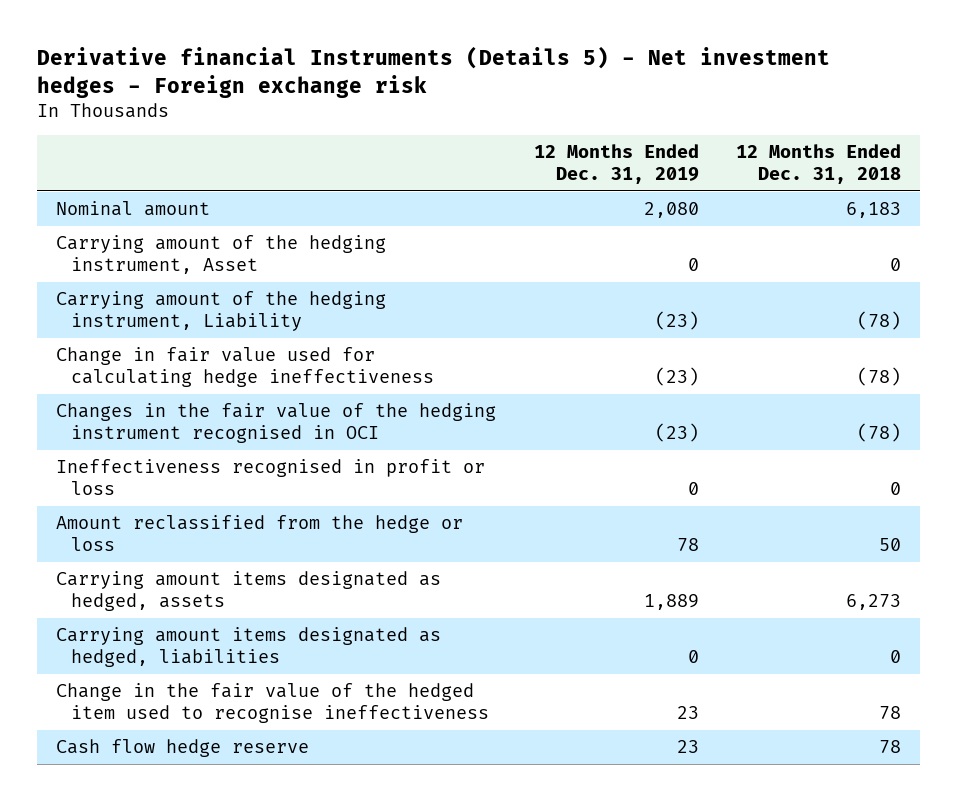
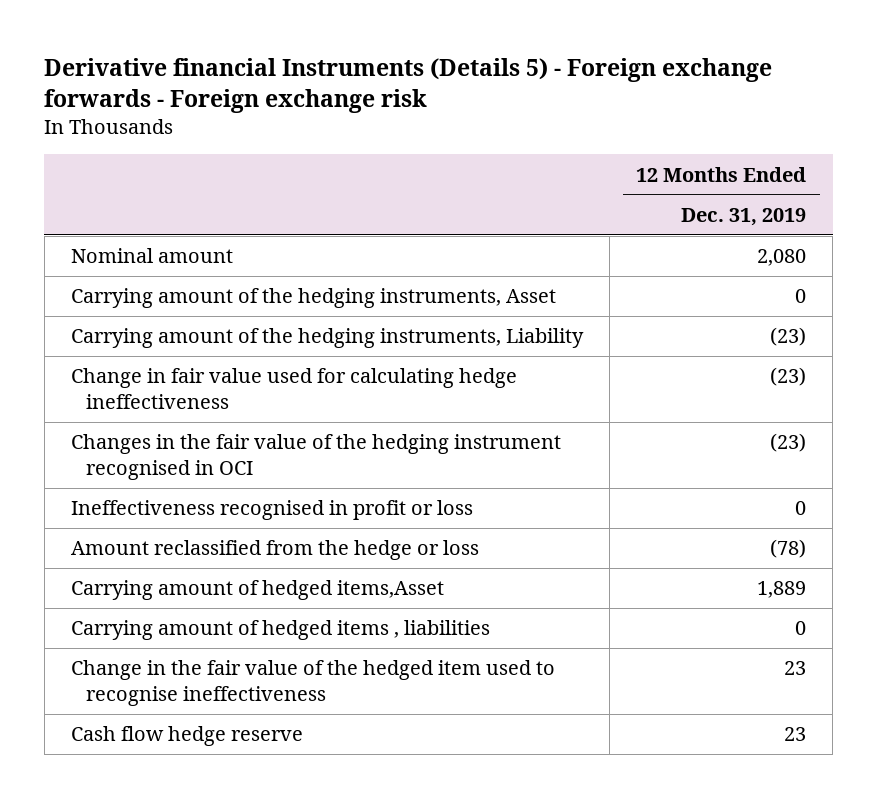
- Derivative financial Instruments (Details 5) - Net investment hedges - Foreign exchange risk
+ Derivative financial Instruments (Details 5) - Foreign exchange forwards - Foreign exchange risk
- | 12 Months Ended Dec. 31, 2019 | 12 Months Ended Dec. 31, 2018
+ | 12 Months Ended Dec. 31, 2019
- Carrying amount of the hedging instrument, Asset | 0 | 0
- Carrying amount of the hedging instrument, Liability | (23) | (78)
+ Carrying amount of the hedging instruments, Asset | 0
+ Carrying amount of the hedging instruments, Liability | (23)
- Amount reclassified from the hedge or loss | 78 | 50
- Carrying amount items designated as hedged, assets | 1,889 | 6,273
- Carrying amount items designated as hedged, liabilities | 0 | 0
+ Amount reclassified from the hedge or loss | (78)
+ Carrying amount of hedged items,Asset | 1,889
+ Carrying amount of hedged items , liabilities | 0

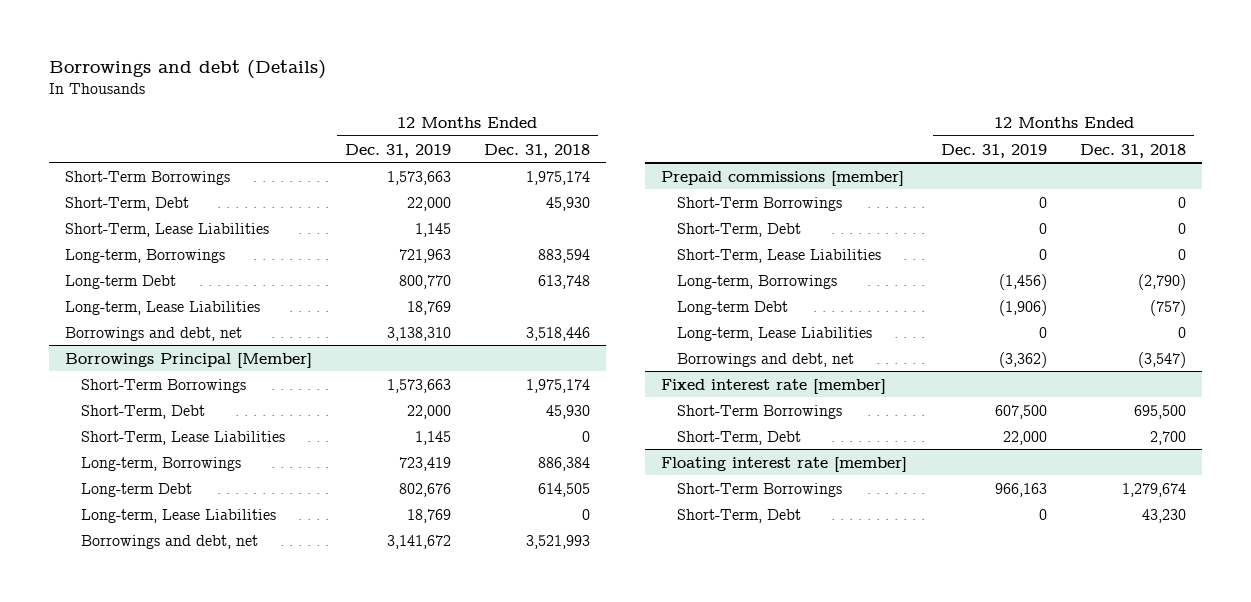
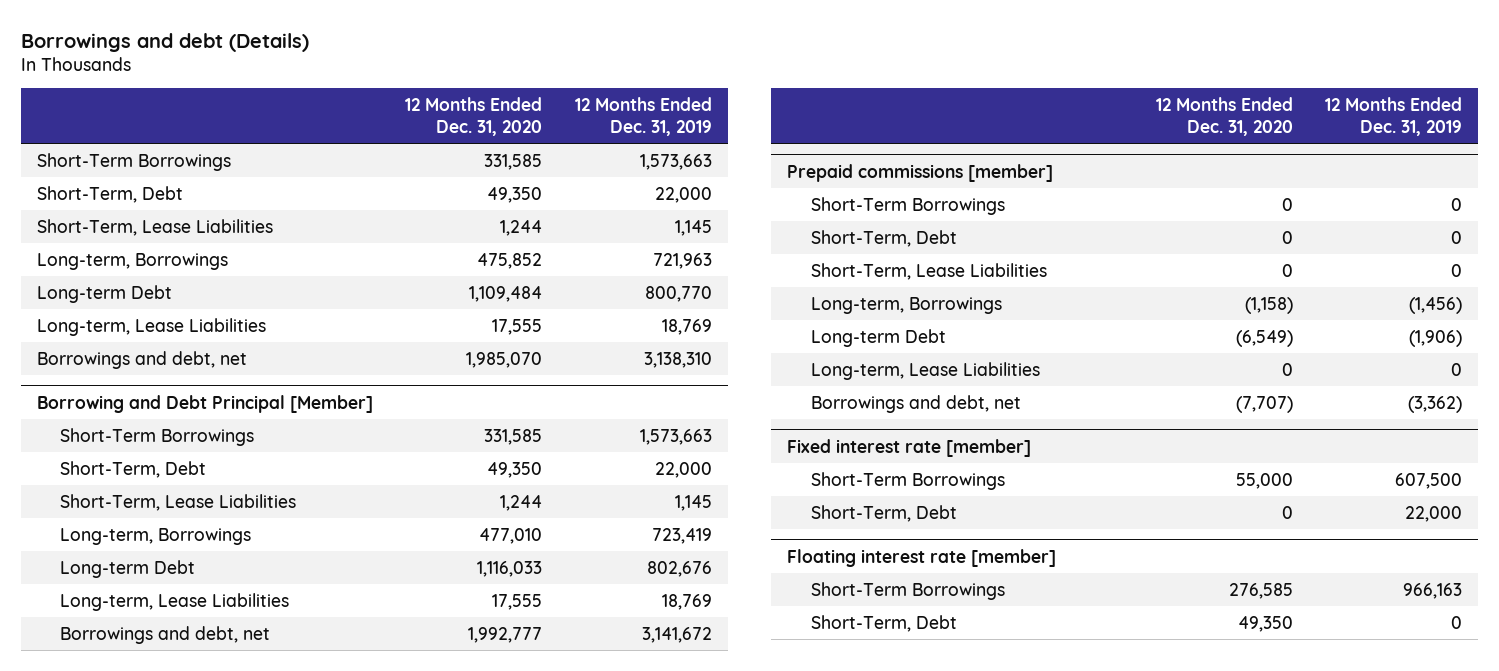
- | 12 Months Ended Dec. 31, 2019 | 12 Months Ended Dec. 31, 2018
+ | 12 Months Ended Dec. 31, 2020 | 12 Months Ended Dec. 31, 2019
- Borrowings Principal [Member]
+ Borrowing and Debt Principal [Member]

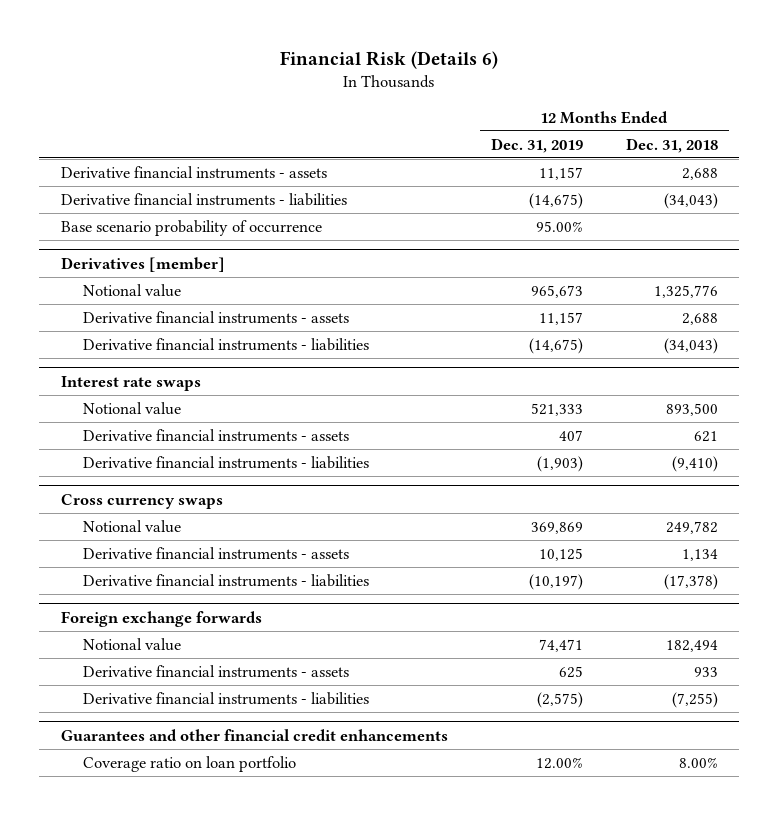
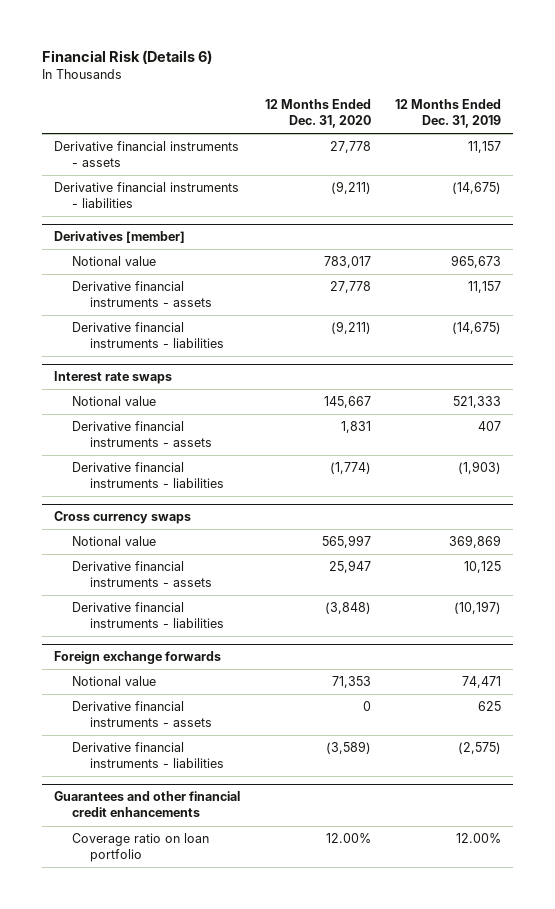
- | 12 Months Ended Dec. 31, 2019 | 12 Months Ended Dec. 31, 2018
+ | 12 Months Ended Dec. 31, 2020 | 12 Months Ended Dec. 31, 2019
- Base scenario probability of occurrence | 95.00% |

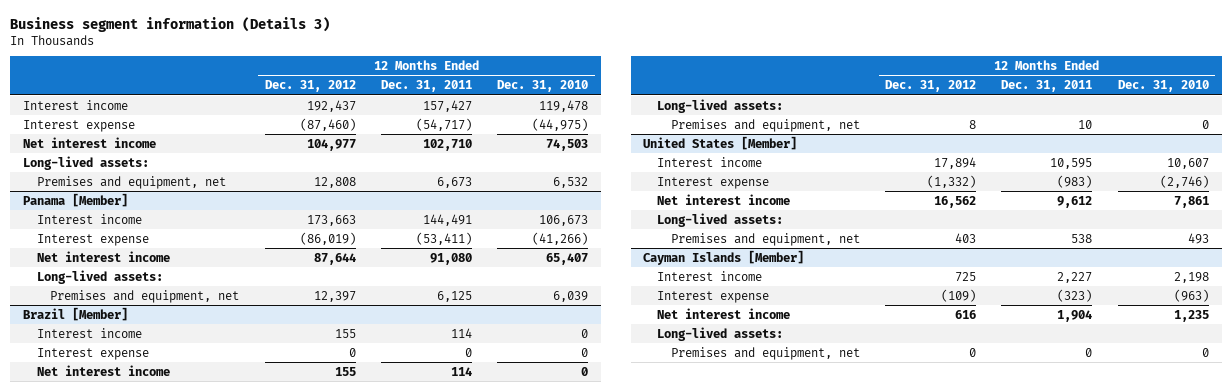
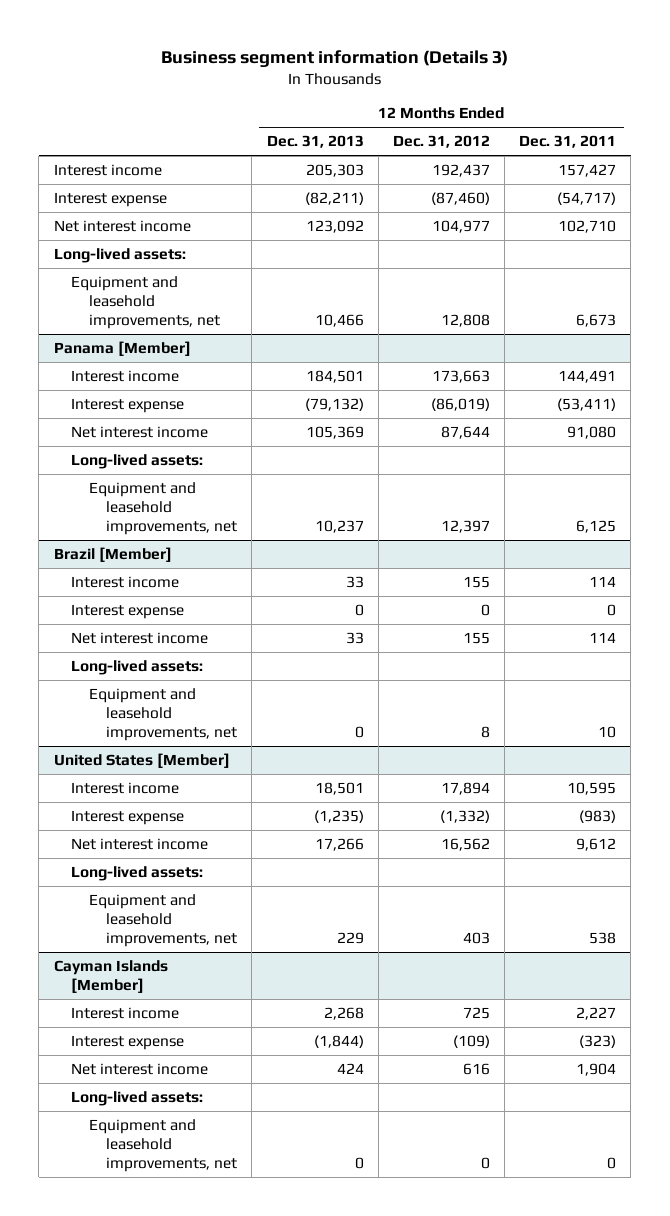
- | 12 Months Ended Dec. 31, 2012 | 12 Months Ended Dec. 31, 2011 | 12 Months Ended Dec. 31, 2010
+ | 12 Months Ended Dec. 31, 2013 | 12 Months Ended Dec. 31, 2012 | 12 Months Ended Dec. 31, 2011
- Premises and equipment, net | 12,808 | 6,673 | 6,532
+ Equipment and leasehold improvements, net | 10,466 | 12,808 | 6,673
@ Panama [Member]
- Premises and equipment, net | 12,397 | 6,125 | 6,039
+ Equipment and leasehold improvements, net | 10,237 | 12,397 | 6,125
@ Brazil [Member]
- Premises and equipment, net | 8 | 10 | 0
+ Equipment and leasehold improvements, net | 0 | 8 | 10
@ United States [Member]
- Premises and equipment, net | 403 | 538 | 493
+ Equipment and leasehold improvements, net | 229 | 403 | 538
@ Cayman Islands [Member]
- Premises and equipment, net | 0 | 0 | 0
+ Equipment and leasehold improvements, net | 0 | 0 | 0

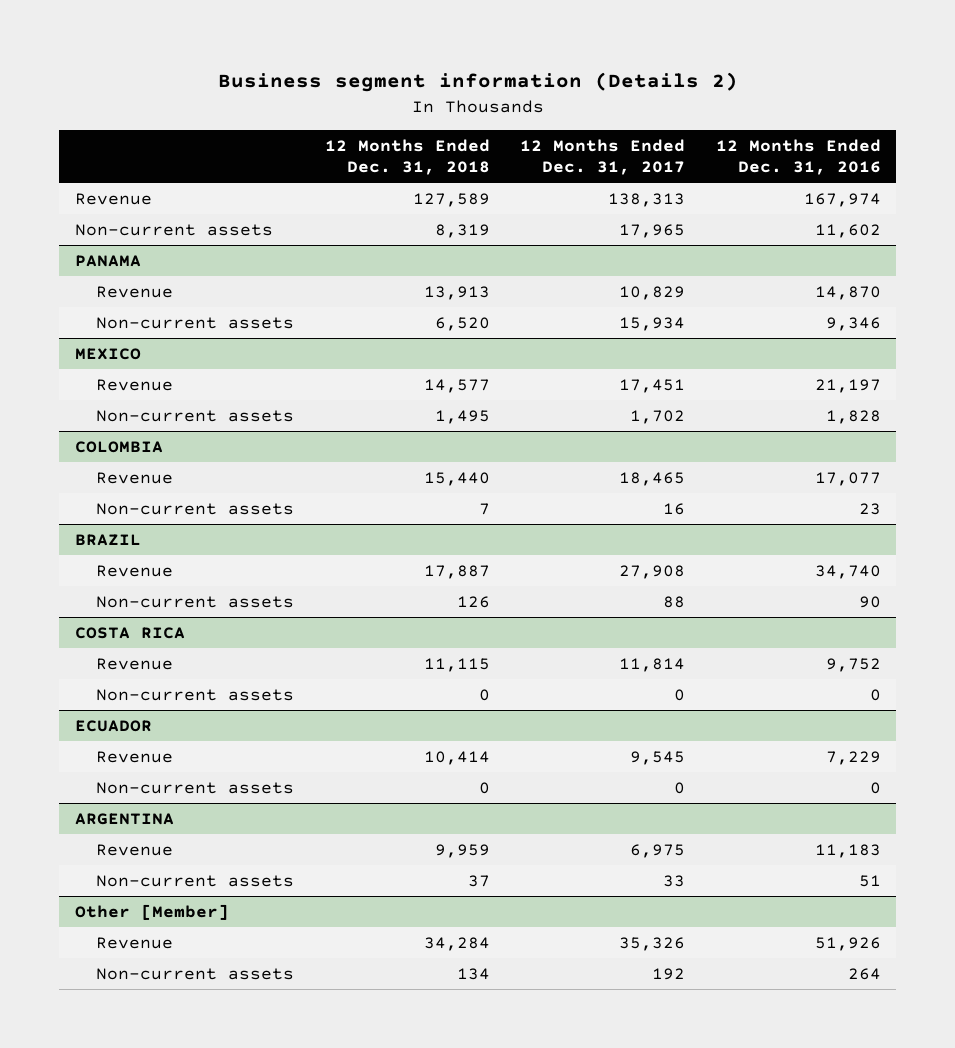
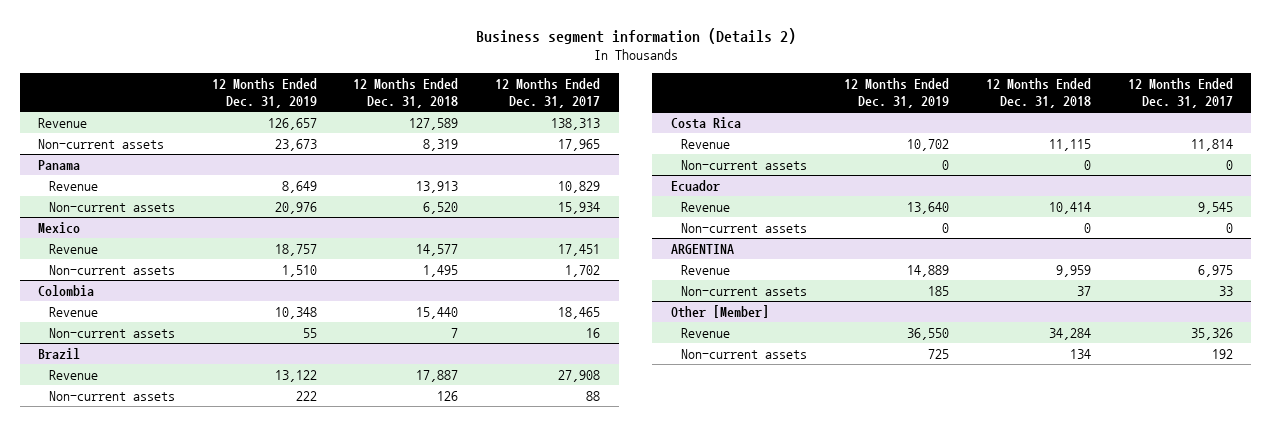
- | 12 Months Ended Dec. 31, 2018 | 12 Months Ended Dec. 31, 2017 | 12 Months Ended Dec. 31, 2016
+ | 12 Months Ended Dec. 31, 2019 | 12 Months Ended Dec. 31, 2018 | 12 Months Ended Dec. 31, 2017
- PANAMA
+ Panama
- MEXICO
+ Mexico
- COLOMBIA
+ Colombia
- BRAZIL
+ Brazil
- COSTA RICA
+ Costa Rica
- ECUADOR
+ Ecuador

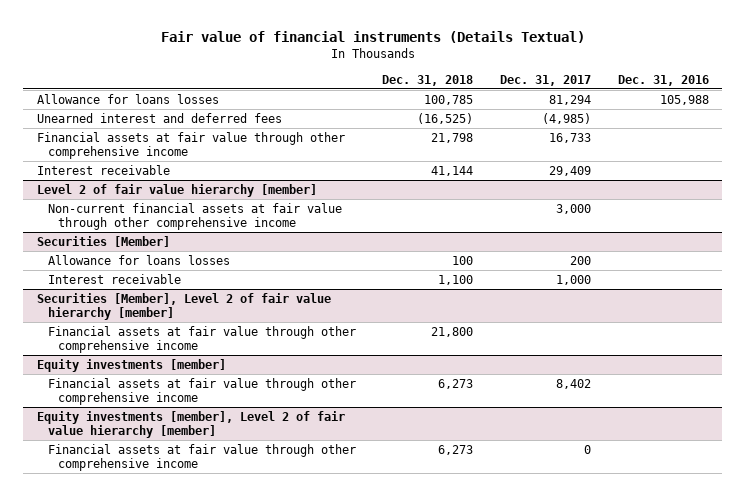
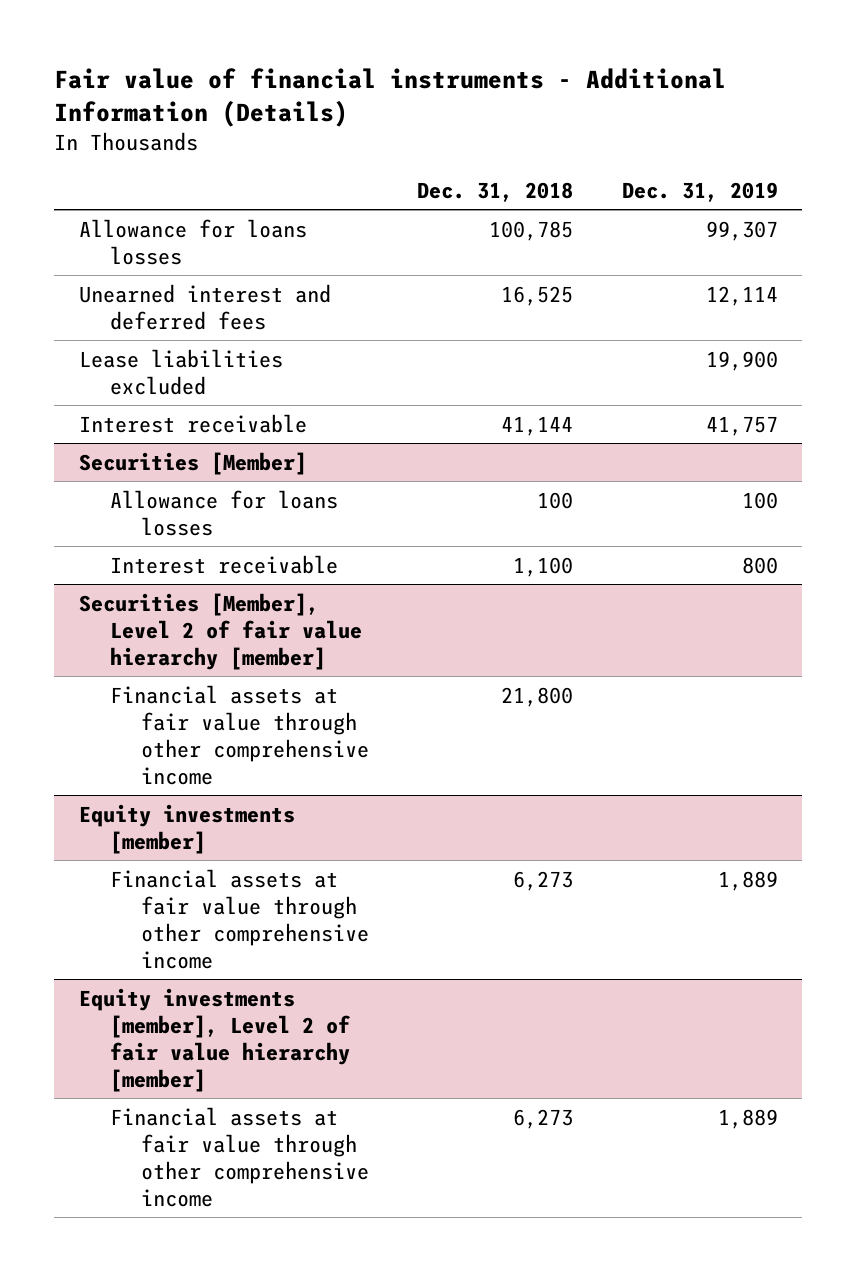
- Fair value of financial instruments (Details Textual)
+ Fair value of financial instruments - Additional Information (Details)
- | Dec. 31, 2018 | Dec. 31, 2017 | Dec. 31, 2016
+ | Dec. 31, 2018 | Dec. 31, 2019
- Unearned interest and deferred fees | (16,525) | (4,985) |
- Financial assets at fair value through other comprehensive income | 21,798 | 16,733 |
+ Unearned interest and deferred fees | 16,525 | 12,114
+ Lease liabilities excluded | | 19,900
- Level 2 of fair value hierarchy [member]
- Non-current financial assets at fair value through other comprehensive income | | 3,000 |

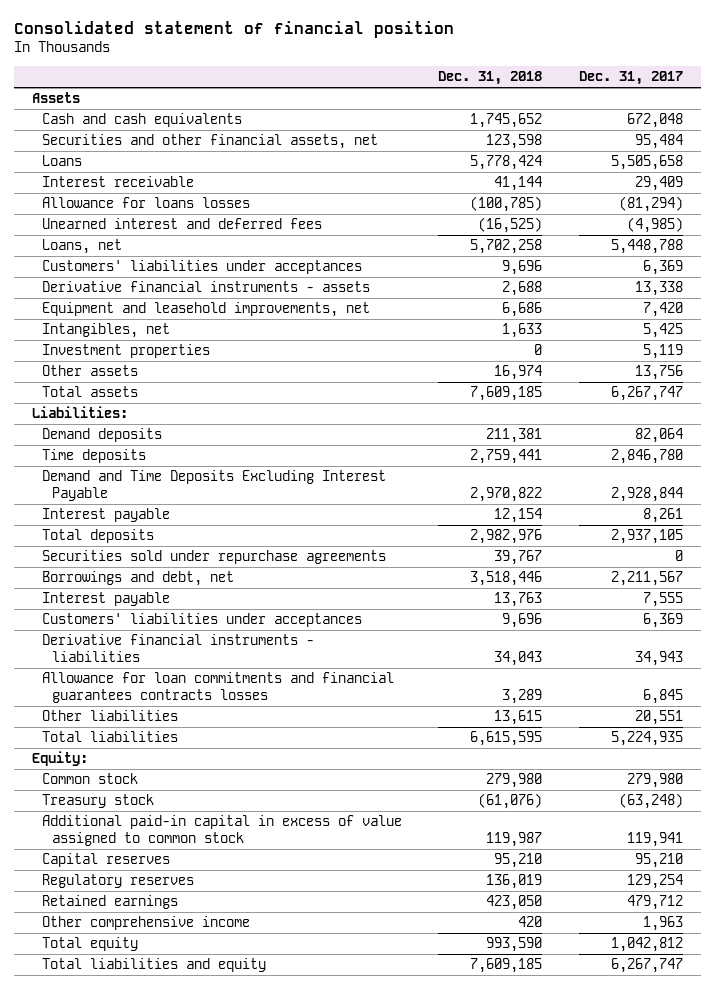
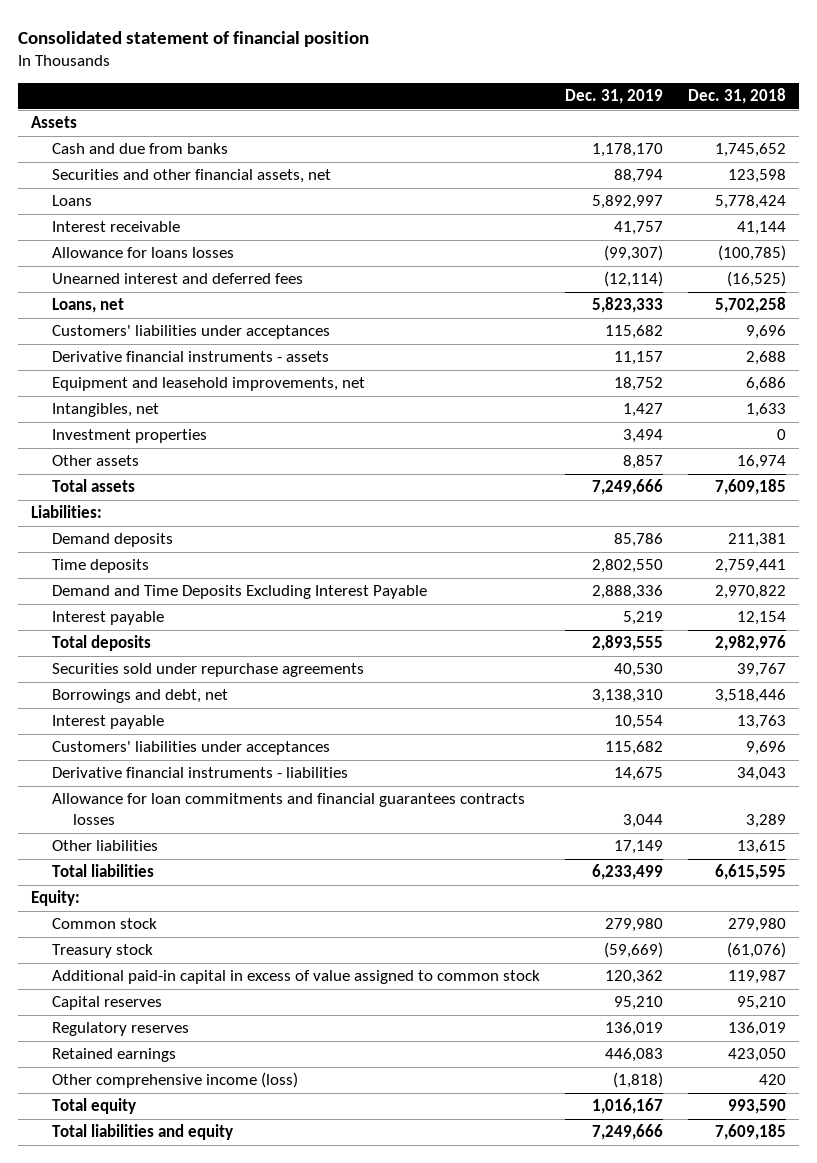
- | Dec. 31, 2018 | Dec. 31, 2017
+ | Dec. 31, 2019 | Dec. 31, 2018
- Cash and cash equivalents | 1,745,652 | 672,048
+ Cash and due from banks | 1,178,170 | 1,745,652
- Other comprehensive income | 420 | 1,963
+ Other comprehensive income (loss) | (1,818) | 420

